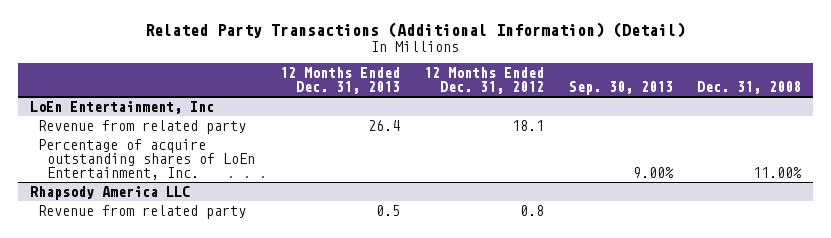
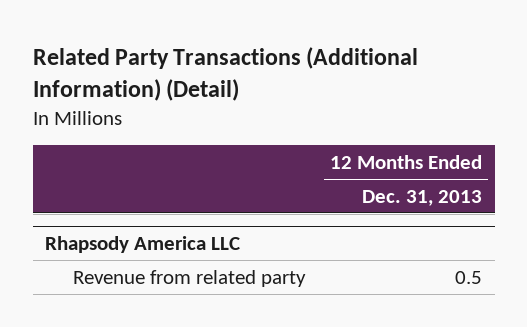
- | 12 Months Ended Dec. 31, 2013 | 12 Months Ended Dec. 31, 2012 | Sep. 30, 2013 | Dec. 31, 2008
+ | 12 Months Ended Dec. 31, 2013
- LoEn Entertainment, Inc
- Revenue from related party | 26.4 | 18.1 | |
- Percentage of acquire outstanding shares of LoEn Entertainment, Inc. | | | 9.00% | 11.00%

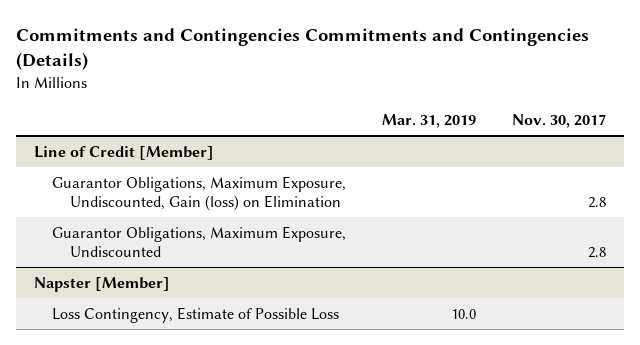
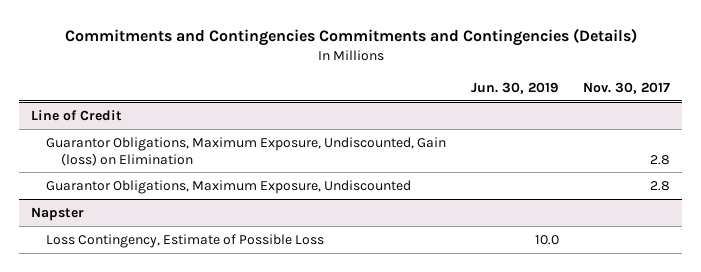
- | Mar. 31, 2019 | Nov. 30, 2017
+ | Jun. 30, 2019 | Nov. 30, 2017
- Line of Credit [Member]
+ Line of Credit
- Napster [Member]
+ Napster

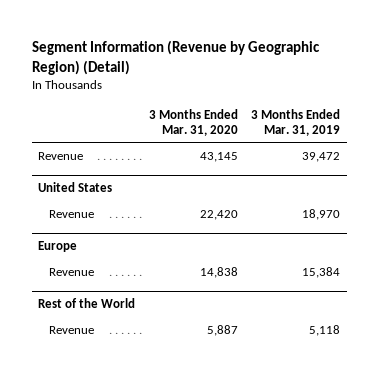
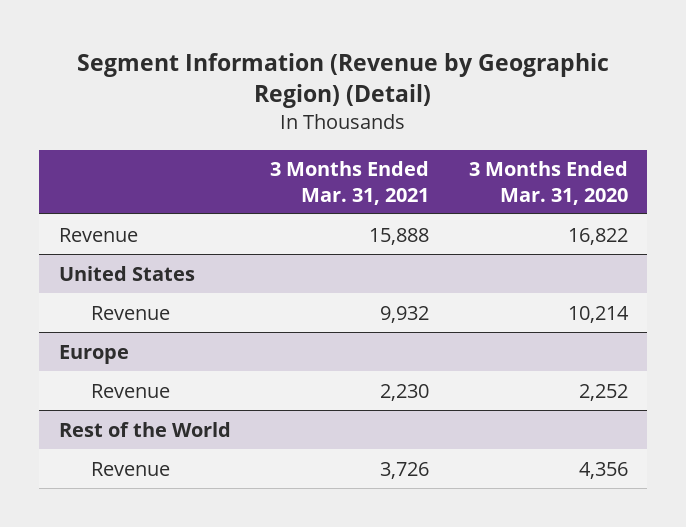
- | 3 Months Ended Mar. 31, 2020 | 3 Months Ended Mar. 31, 2019
+ | 3 Months Ended Mar. 31, 2021 | 3 Months Ended Mar. 31, 2020
- Revenue | 43,145 | 39,472
+ Revenue | 15,888 | 16,822
@ United States
- Revenue | 22,420 | 18,970
+ Revenue | 9,932 | 10,214
@ Europe
- Revenue | 14,838 | 15,384
+ Revenue | 2,230 | 2,252
@ Rest of the World
- Revenue | 5,887 | 5,118
+ Revenue | 3,726 | 4,356

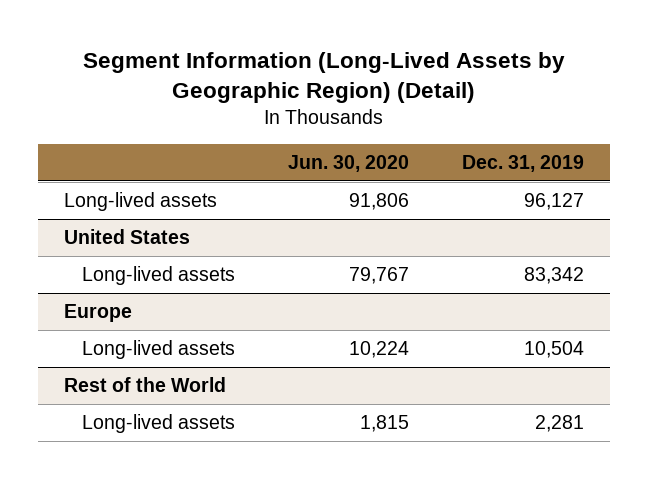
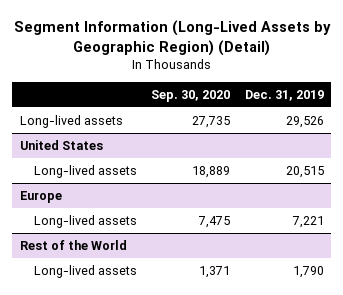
- | Jun. 30, 2020 | Dec. 31, 2019
+ | Sep. 30, 2020 | Dec. 31, 2019
- Long-lived assets | 91,806 | 96,127
+ Long-lived assets | 27,735 | 29,526
@ United States
- Long-lived assets | 79,767 | 83,342
+ Long-lived assets | 18,889 | 20,515
@ Europe
- Long-lived assets | 10,224 | 10,504
+ Long-lived assets | 7,475 | 7,221
@ Rest of the World
- Long-lived assets | 1,815 | 2,281
+ Long-lived assets | 1,371 | 1,790

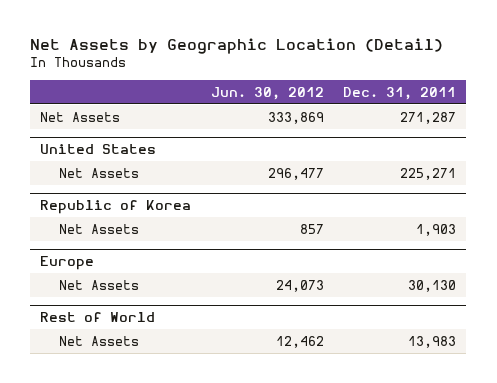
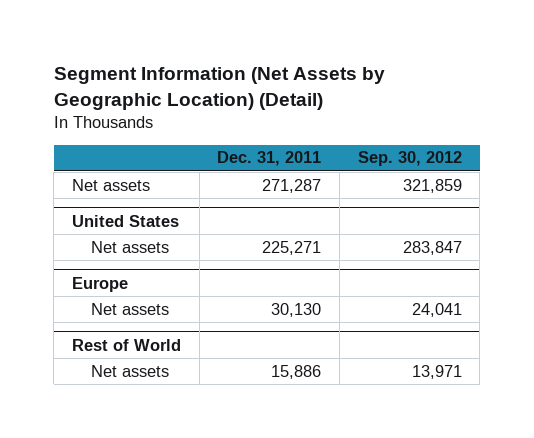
- Net Assets by Geographic Location (Detail)
+ Segment Information (Net Assets by Geographic Location) (Detail)
- | Jun. 30, 2012 | Dec. 31, 2011
+ | Dec. 31, 2011 | Sep. 30, 2012
- Net Assets | 333,869 | 271,287
+ Net assets | 271,287 | 321,859
@ United States
- Net Assets | 296,477 | 225,271
- Republic of Korea
- Net Assets | 857 | 1,903
@ United States
+ Net assets | 225,271 | 283,847
@ Europe
- Net Assets | 24,073 | 30,130
+ Net assets | 30,130 | 24,041
@ Rest of World
- Net Assets | 12,462 | 13,983
+ Net assets | 15,886 | 13,971

